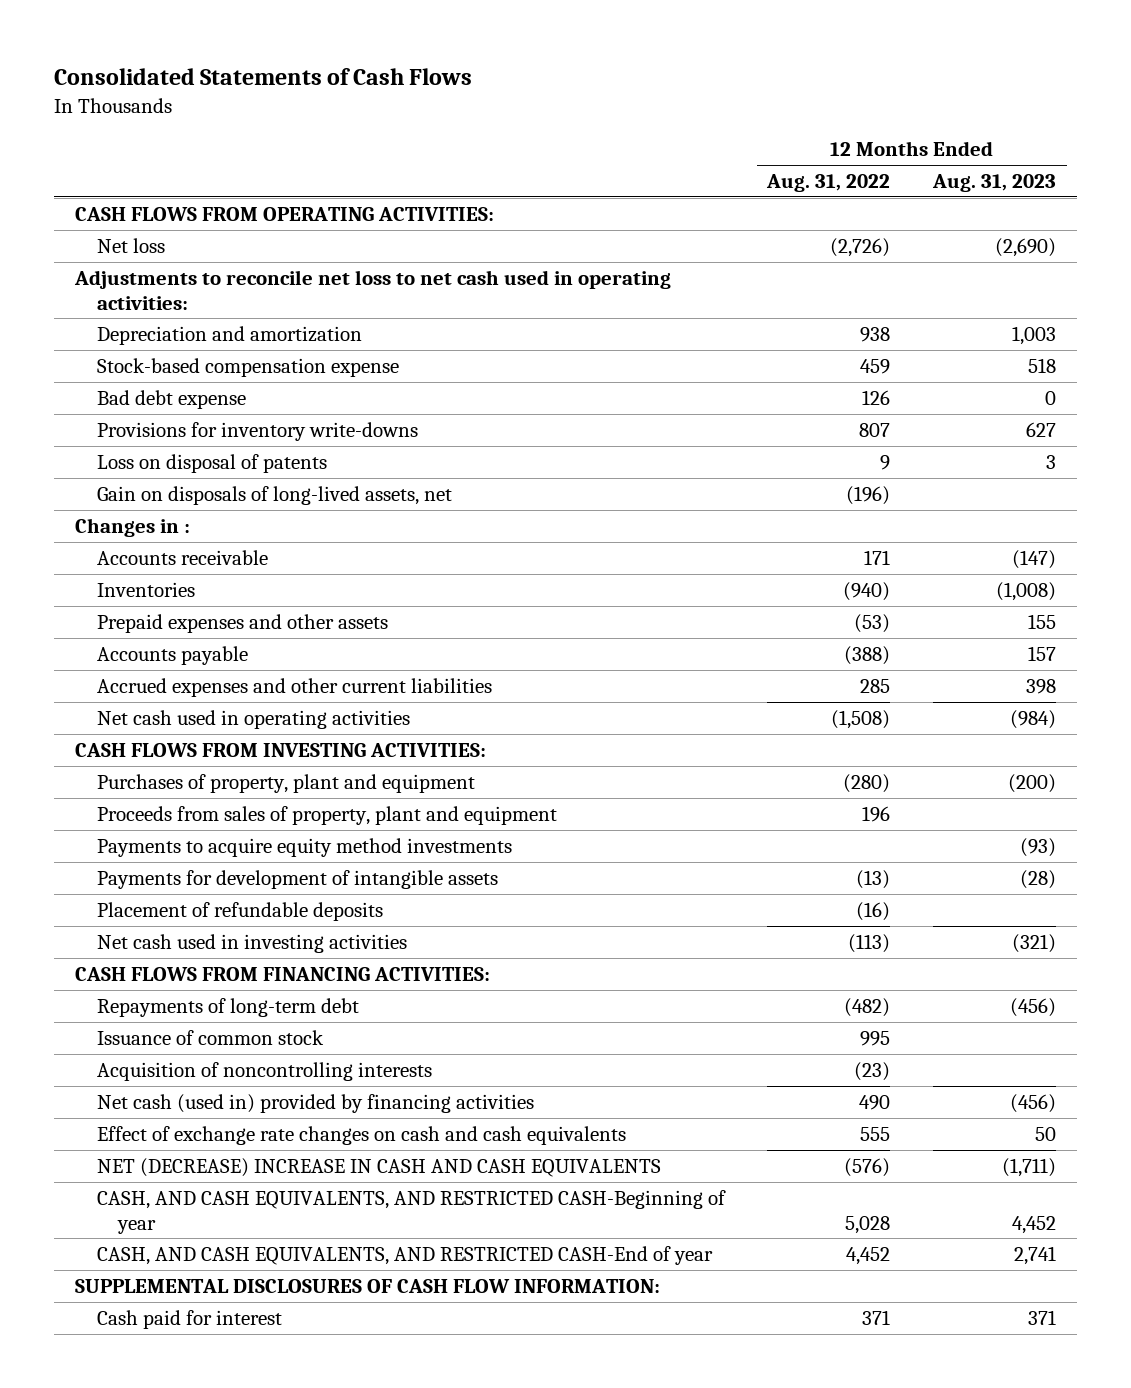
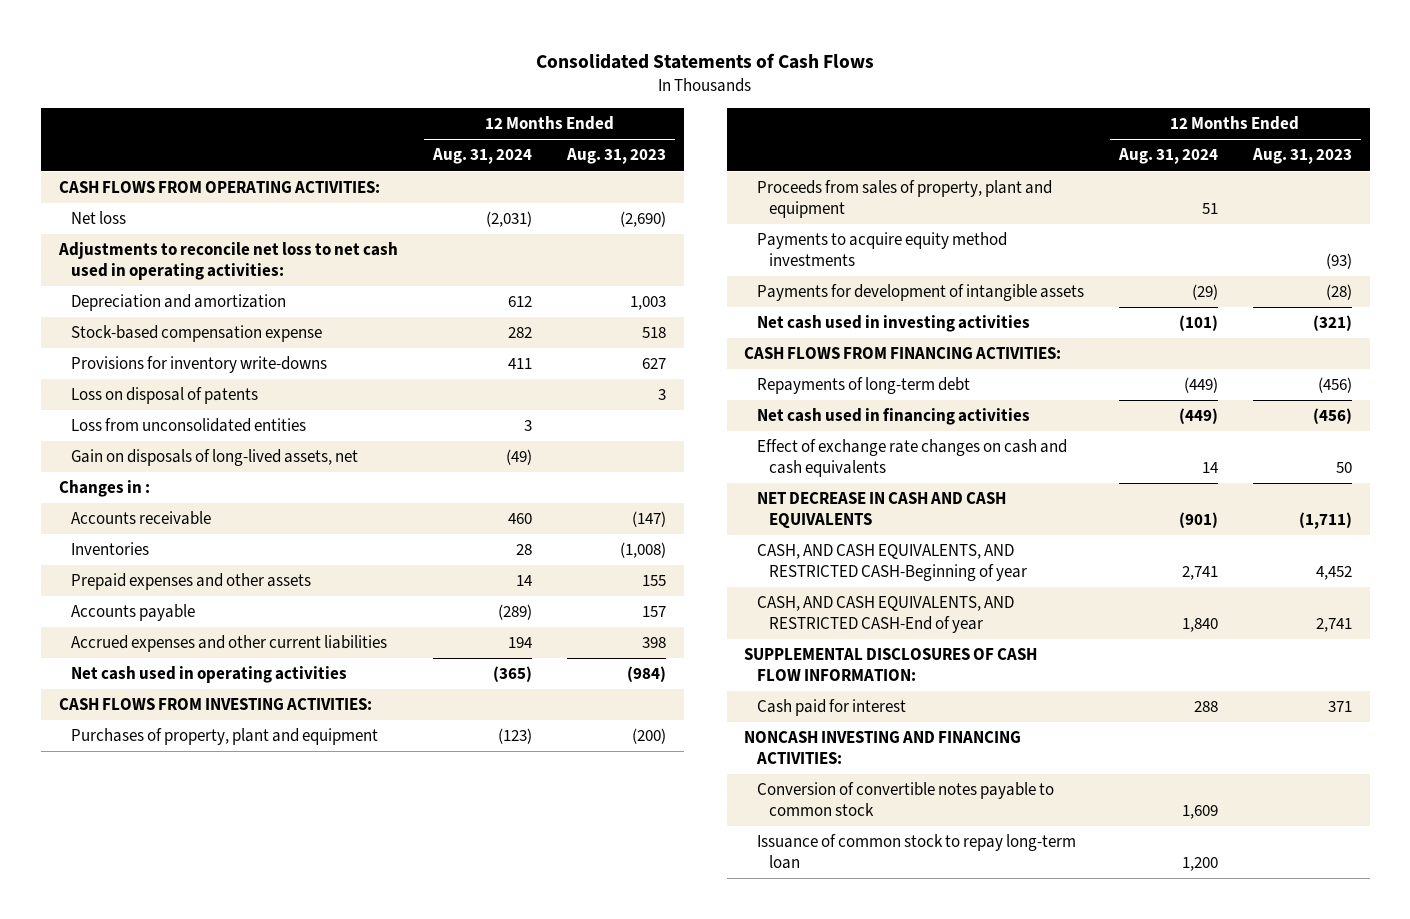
- | 12 Months Ended Aug. 31, 2022 | 12 Months Ended Aug. 31, 2023
+ | 12 Months Ended Aug. 31, 2024 | 12 Months Ended Aug. 31, 2023
- Bad debt expense | 126 | 0
+ Loss from unconsolidated entities | 3 |
- Placement of refundable deposits | (16) |
- Issuance of common stock | 995 |
- Acquisition of noncontrolling interests | (23) |
- Net cash (used in) provided by financing activities | 490 | (456)
+ Net cash used in financing activities | (449) | (456)
- NET (DECREASE) INCREASE IN CASH AND CASH EQUIVALENTS | (576) | (1,711)
+ NET DECREASE IN CASH AND CASH EQUIVALENTS | (901) | (1,711)
+ NONCASH INVESTING AND FINANCING ACTIVITIES:
+ Conversion of convertible notes payable to common stock | 1,609 |
+ Issuance of common stock to repay long-term loan | 1,200 |

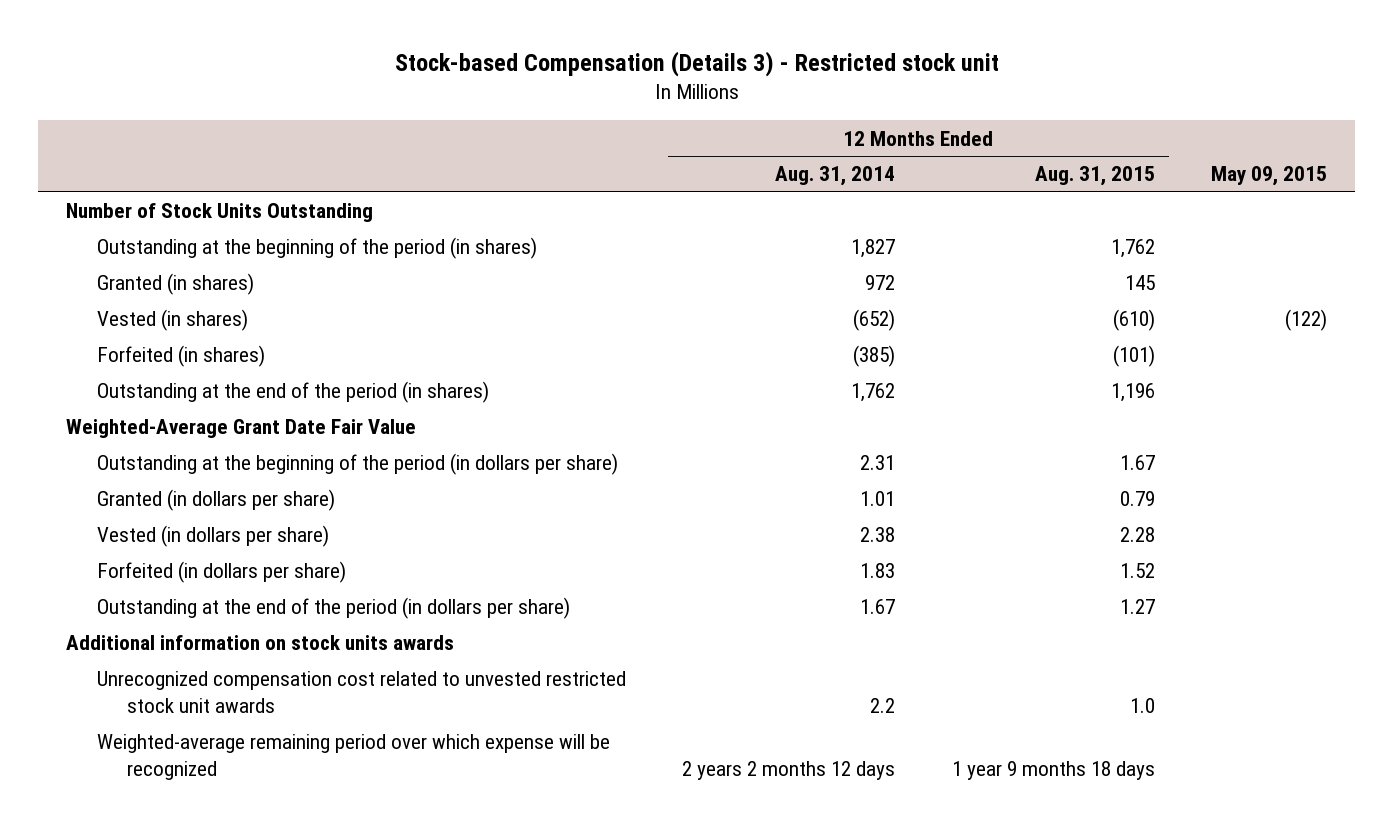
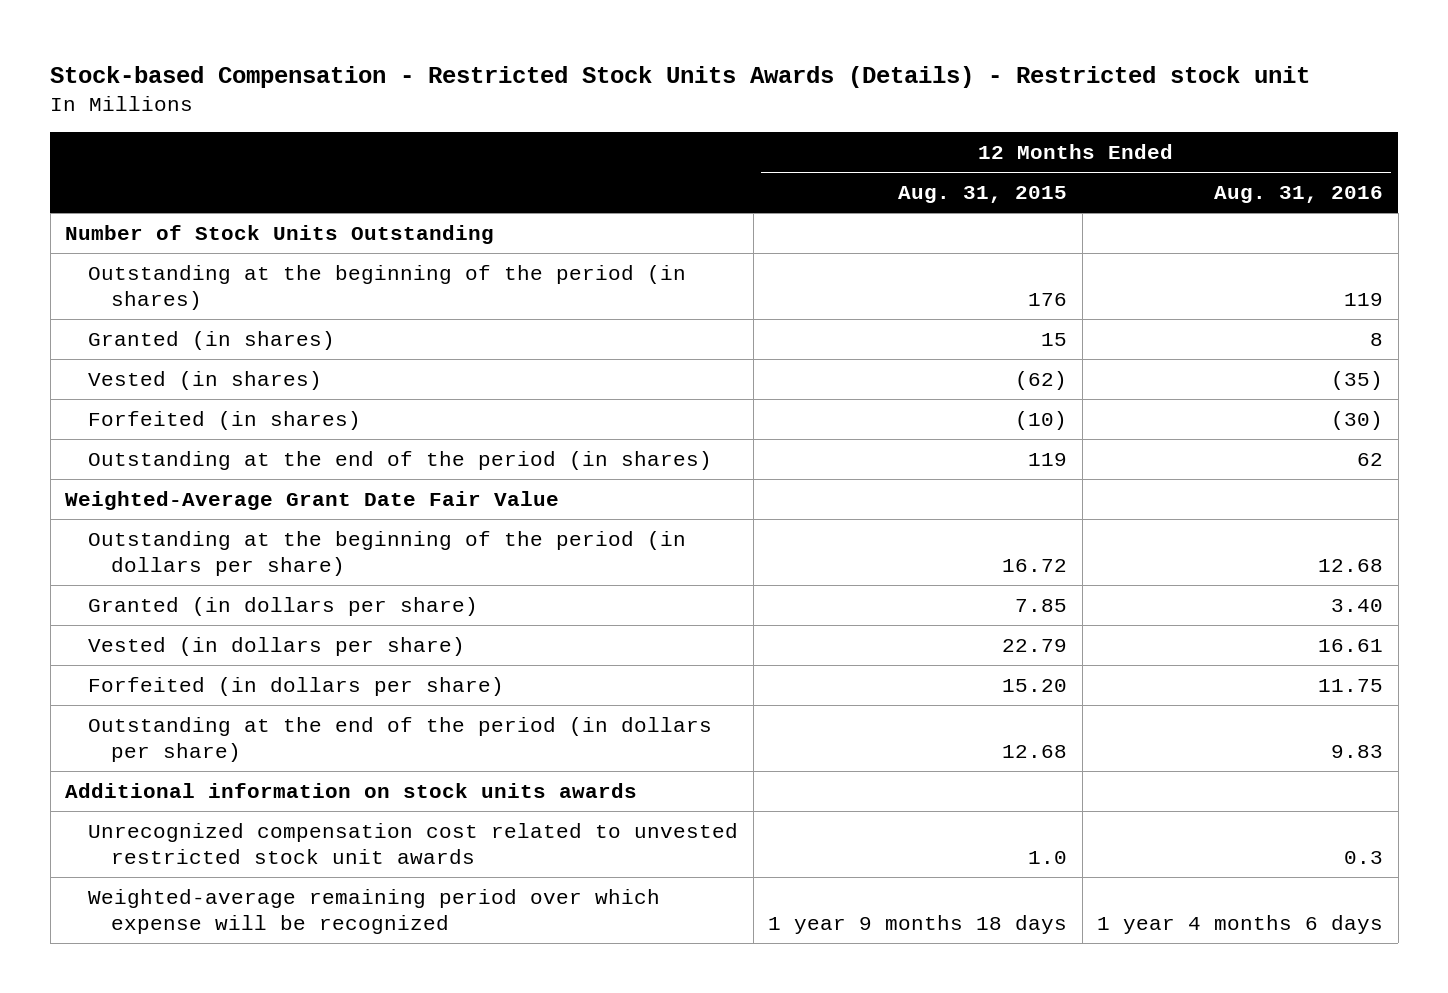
- Stock-based Compensation (Details 3) - Restricted stock unit
+ Stock-based Compensation - Restricted Stock Units Awards (Details) - Restricted stock unit
- | 12 Months Ended Aug. 31, 2014 | 12 Months Ended Aug. 31, 2015 | May 09, 2015
+ | 12 Months Ended Aug. 31, 2015 | 12 Months Ended Aug. 31, 2016
- Outstanding at the beginning of the period (in shares) | 1,827 | 1,762 |
- Granted (in shares) | 972 | 145 |
- Vested (in shares) | (652) | (610) | (122)
- Forfeited (in shares) | (385) | (101) |
- Outstanding at the end of the period (in shares) | 1,762 | 1,196 |
+ Outstanding at the beginning of the period (in shares) | 176 | 119
+ Granted (in shares) | 15 | 8
+ Vested (in shares) | (62) | (35)
+ Forfeited (in shares) | (10) | (30)
+ Outstanding at the end of the period (in shares) | 119 | 62
- Outstanding at the beginning of the period (in dollars per share) | 2.31 | 1.67 |
- Granted (in dollars per share) | 1.01 | 0.79 |
- Vested (in dollars per share) | 2.38 | 2.28 |
- Forfeited (in dollars per share) | 1.83 | 1.52 |
- Outstanding at the end of the period (in dollars per share) | 1.67 | 1.27 |
+ Outstanding at the beginning of the period (in dollars per share) | 16.72 | 12.68
+ Granted (in dollars per share) | 7.85 | 3.40
+ Vested (in dollars per share) | 22.79 | 16.61
+ Forfeited (in dollars per share) | 15.20 | 11.75
+ Outstanding at the end of the period (in dollars per share) | 12.68 | 9.83

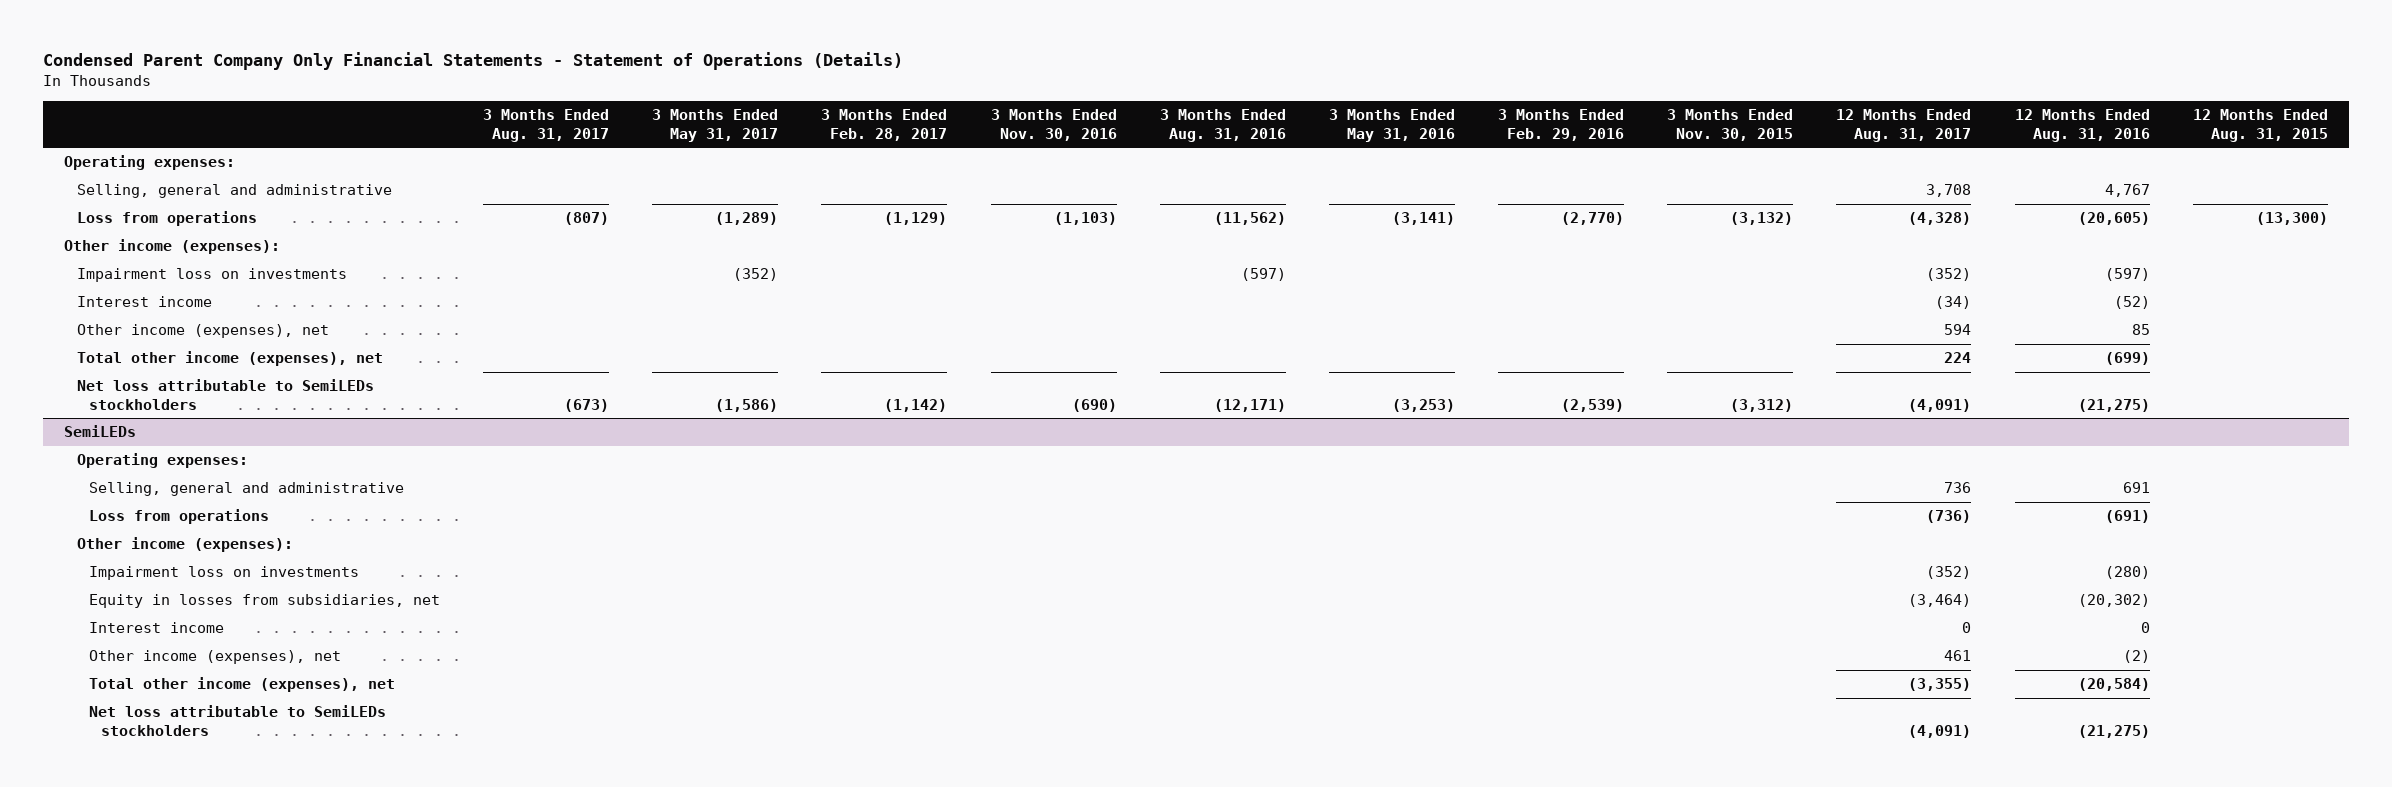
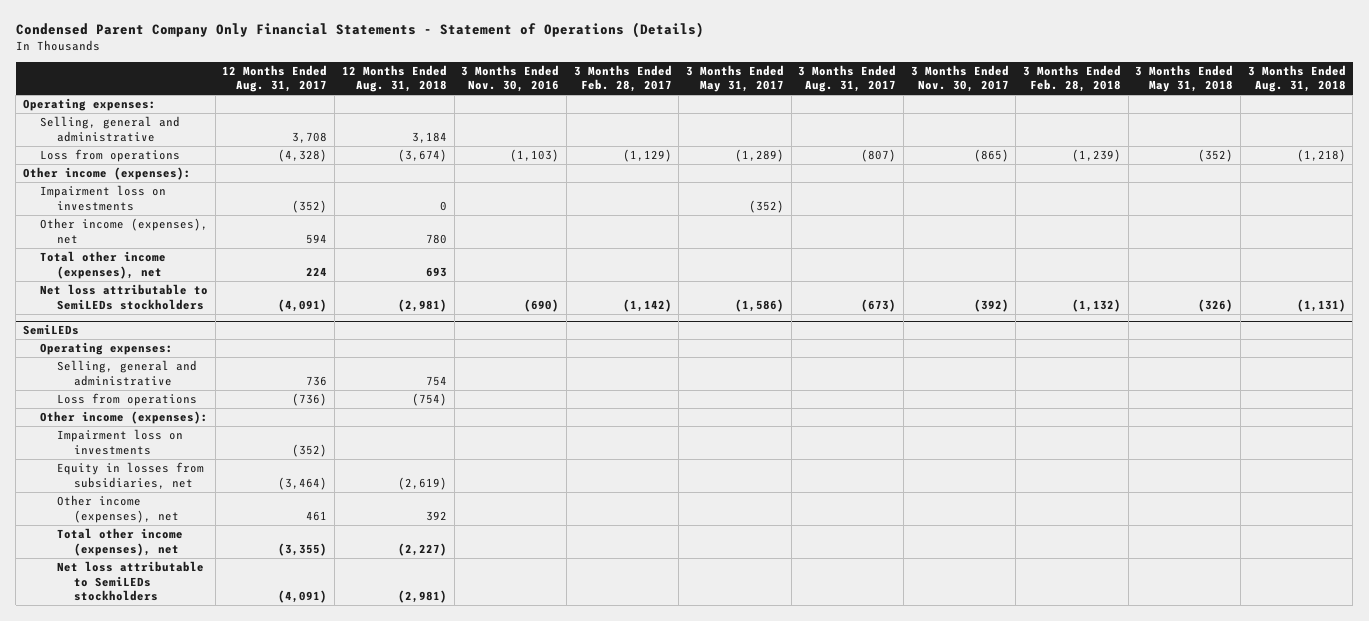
- | 3 Months Ended Aug. 31, 2017 | 3 Months Ended May 31, 2017 | 3 Months Ended Feb. 28, 2017 | 3 Months Ended Nov. 30, 2016 | 3 Months Ended Aug. 31, 2016 | 3 Months Ended May 31, 2016 | 3 Months Ended Feb. 29, 2016 | 3 Months Ended Nov. 30, 2015 | 12 Months Ended Aug. 31, 2017 | 12 Months Ended Aug. 31, 2016 | 12 Months Ended Aug. 31, 2015
+ | 12 Months Ended Aug. 31, 2017 | 12 Months Ended Aug. 31, 2018 | 3 Months Ended Nov. 30, 2016 | 3 Months Ended Feb. 28, 2017 | 3 Months Ended May 31, 2017 | 3 Months Ended Aug. 31, 2017 | 3 Months Ended Nov. 30, 2017 | 3 Months Ended Feb. 28, 2018 | 3 Months Ended May 31, 2018 | 3 Months Ended Aug. 31, 2018
- Interest income | | | | | | | | | (34) | (52) |
@ SemiLEDs
- Interest income | | | | | | | | | 0 | 0 |

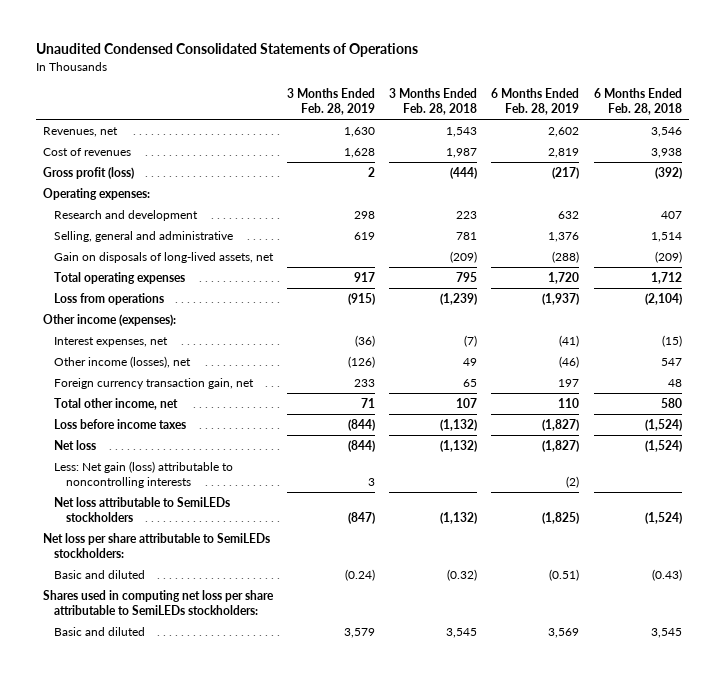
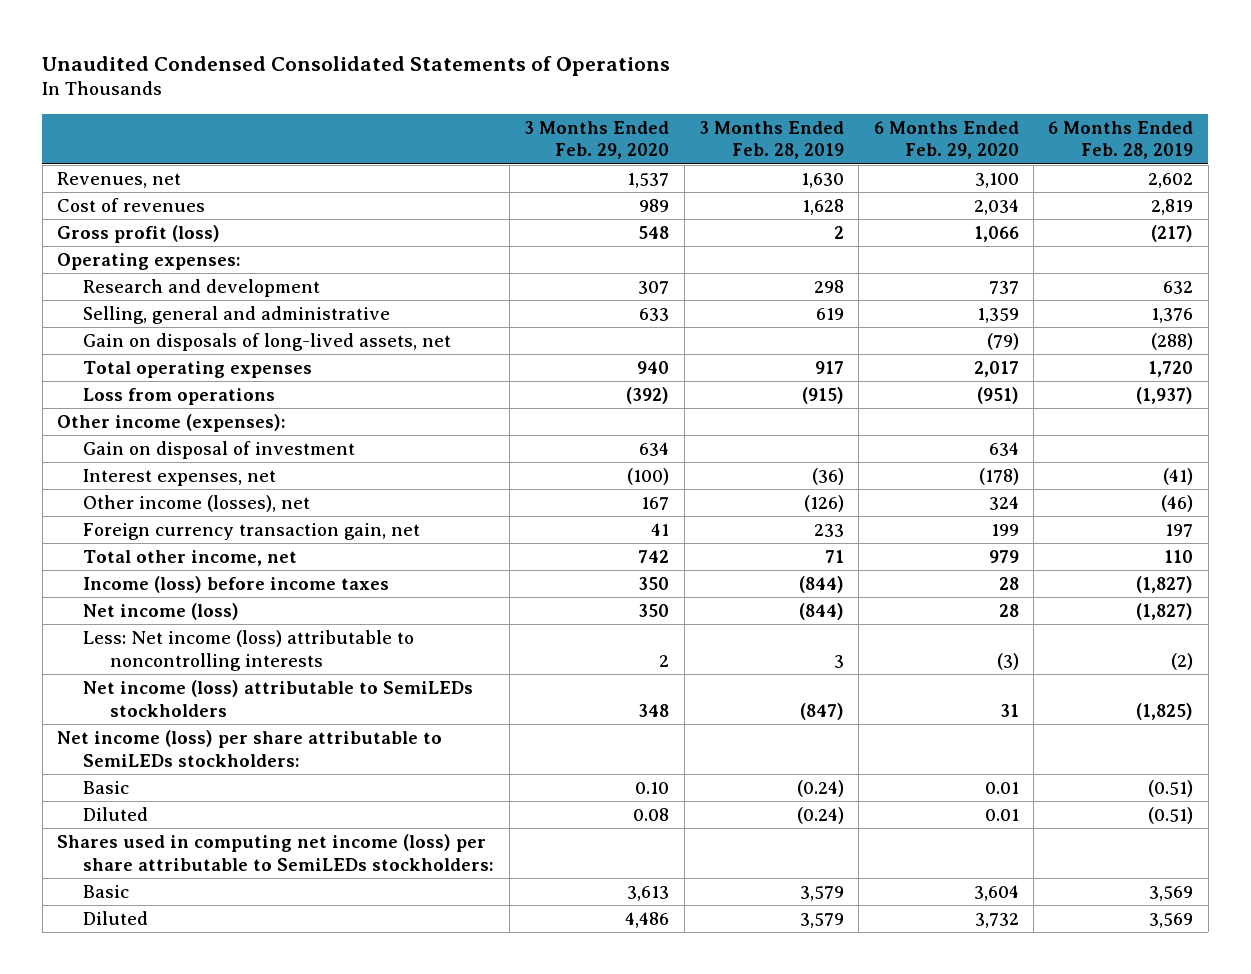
- | 3 Months Ended Feb. 28, 2019 | 3 Months Ended Feb. 28, 2018 | 6 Months Ended Feb. 28, 2019 | 6 Months Ended Feb. 28, 2018
+ | 3 Months Ended Feb. 29, 2020 | 3 Months Ended Feb. 28, 2019 | 6 Months Ended Feb. 29, 2020 | 6 Months Ended Feb. 28, 2019
+ Gain on disposal of investment | 634 | | 634 |
- Loss before income taxes | (844) | (1,132) | (1,827) | (1,524)
- Net loss | (844) | (1,132) | (1,827) | (1,524)
- Less: Net gain (loss) attributable to noncontrolling interests | 3 | | (2) |
- Net loss attributable to SemiLEDs stockholders | (847) | (1,132) | (1,825) | (1,524)
- Net loss per share attributable to SemiLEDs stockholders:
- Basic and diluted | (0.24) | (0.32) | (0.51) | (0.43)
- Shares used in computing net loss per share attributable to SemiLEDs stockholders:
- Basic and diluted | 3,579 | 3,545 | 3,569 | 3,545
+ Income (loss) before income taxes | 350 | (844) | 28 | (1,827)
+ Net income (loss) | 350 | (844) | 28 | (1,827)
+ Less: Net income (loss) attributable to noncontrolling interests | 2 | 3 | (3) | (2)
+ Net income (loss) attributable to SemiLEDs stockholders | 348 | (847) | 31 | (1,825)
+ Net income (loss) per share attributable to SemiLEDs stockholders:
+ Basic | 0.10 | (0.24) | 0.01 | (0.51)
+ Diluted | 0.08 | (0.24) | 0.01 | (0.51)
+ Shares used in computing net income (loss) per share attributable to SemiLEDs stockholders:
+ Basic | 3,613 | 3,579 | 3,604 | 3,569
+ Diluted | 4,486 | 3,579 | 3,732 | 3,569

